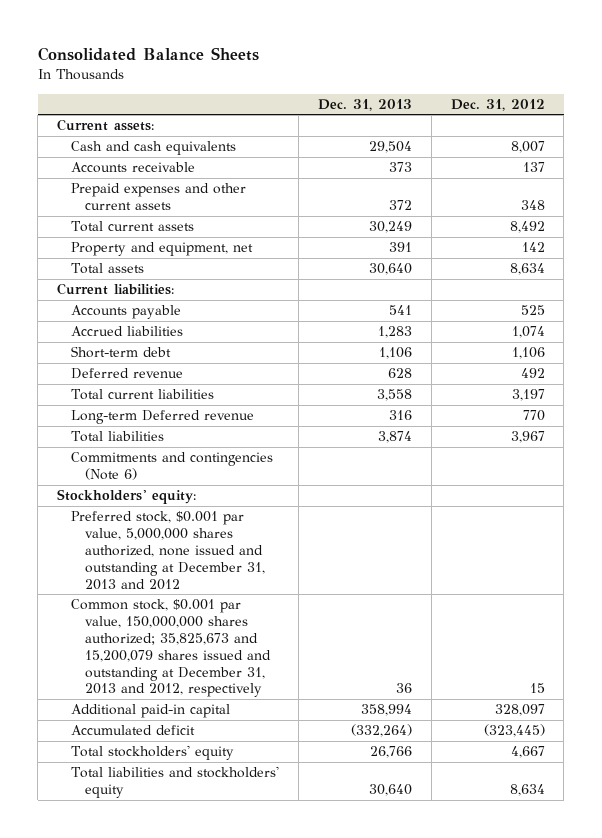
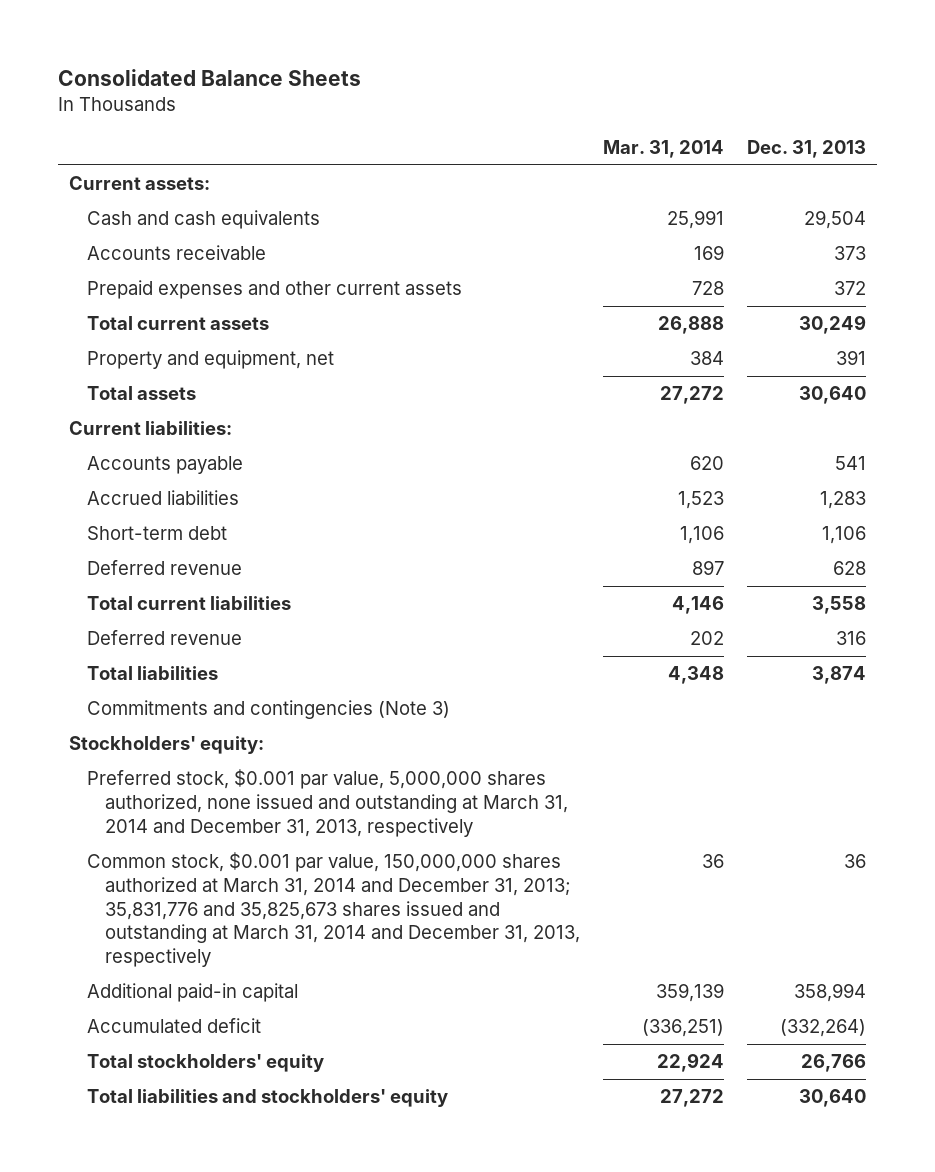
- | Dec. 31, 2013 | Dec. 31, 2012
+ | Mar. 31, 2014 | Dec. 31, 2013
- Long-term Deferred revenue | 316 | 770
+ Deferred revenue | 202 | 316
- Commitments and contingencies (Note 6)
+ Commitments and contingencies (Note 3)
- Preferred stock, $0.001 par value, 5,000,000 shares authorized, none issued and outstanding at December 31, 2013 and 2012
- Common stock, $0.001 par value, 150,000,000 shares authorized; 35,825,673 and 15,200,079 shares issued and outstanding at December 31, 2013 and 2012, respectively | 36 | 15
+ Preferred stock, $0.001 par value, 5,000,000 shares authorized, none issued and outstanding at March 31, 2014 and December 31, 2013, respectively
+ Common stock, $0.001 par value, 150,000,000 shares authorized at March 31, 2014 and December 31, 2013; 35,831,776 and 35,825,673 shares issued and outstanding at March 31, 2014 and December 31, 2013, respectively | 36 | 36

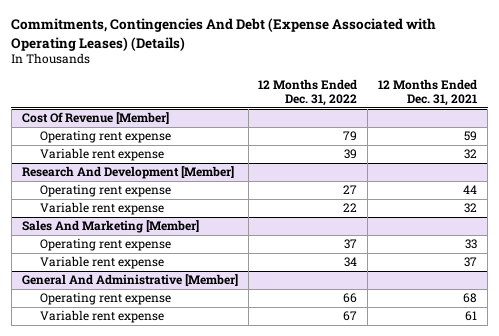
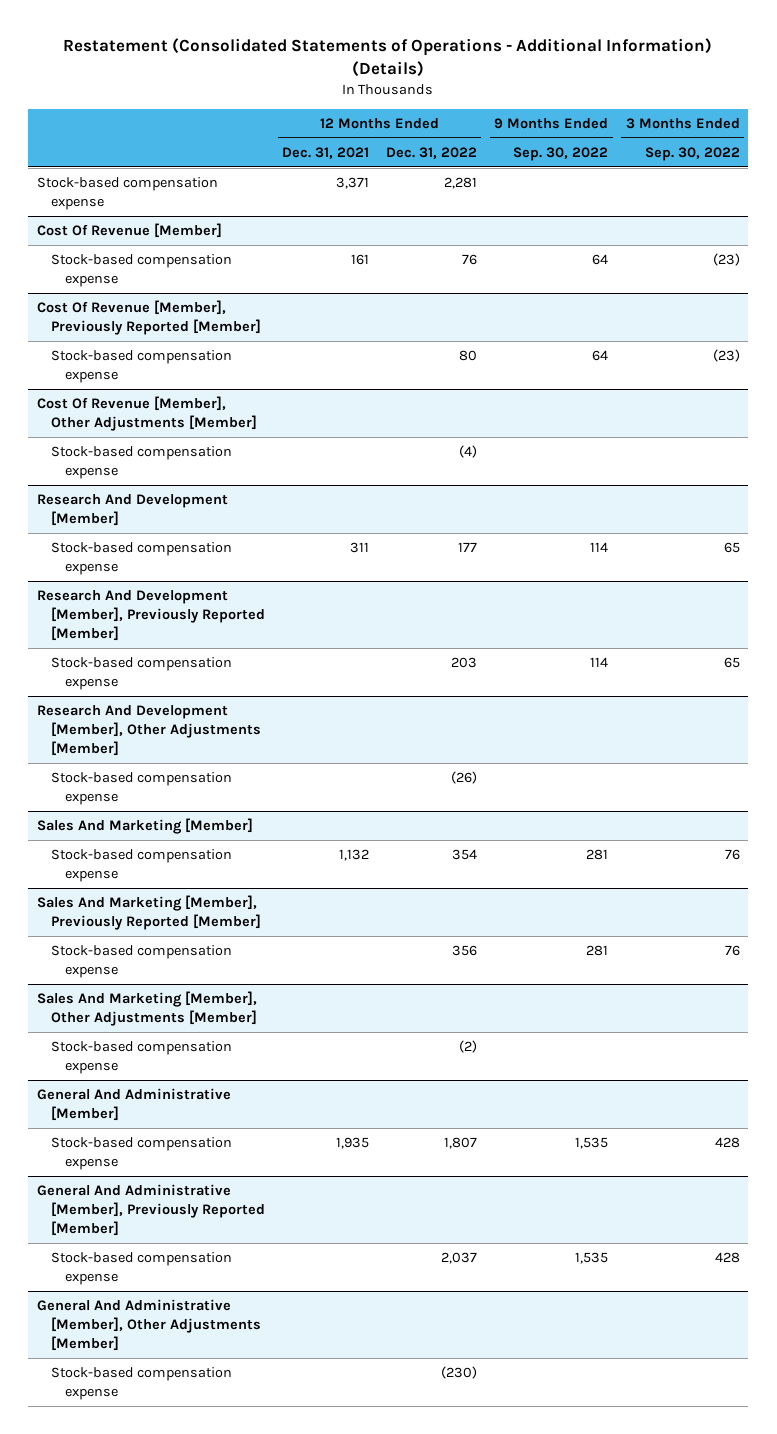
- Commitments, Contingencies And Debt (Expense Associated with Operating Leases) (Details)
+ Restatement (Consolidated Statements of Operations - Additional Information) (Details)
- | 12 Months Ended Dec. 31, 2022 | 12 Months Ended Dec. 31, 2021
+ | 12 Months Ended Dec. 31, 2021 | 12 Months Ended Dec. 31, 2022 | 9 Months Ended Sep. 30, 2022 | 3 Months Ended Sep. 30, 2022
+ Stock-based compensation expense | 3,371 | 2,281 | |
@ Cost Of Revenue [Member]
- Operating rent expense | 79 | 59
- Variable rent expense | 39 | 32
+ Stock-based compensation expense | 161 | 76 | 64 | (23)
+ Cost Of Revenue [Member], Previously Reported [Member]
+ Stock-based compensation expense | | 80 | 64 | (23)
+ Cost Of Revenue [Member], Other Adjustments [Member]
+ Stock-based compensation expense | | (4) | |
@ Research And Development [Member]
- Operating rent expense | 27 | 44
- Variable rent expense | 22 | 32
+ Stock-based compensation expense | 311 | 177 | 114 | 65
+ Research And Development [Member], Previously Reported [Member]
+ Stock-based compensation expense | | 203 | 114 | 65
+ Research And Development [Member], Other Adjustments [Member]
+ Stock-based compensation expense | | (26) | |
@ Sales And Marketing [Member]
- Operating rent expense | 37 | 33
- Variable rent expense | 34 | 37
+ Stock-based compensation expense | 1,132 | 354 | 281 | 76
+ Sales And Marketing [Member], Previously Reported [Member]
+ Stock-based compensation expense | | 356 | 281 | 76
+ Sales And Marketing [Member], Other Adjustments [Member]
+ Stock-based compensation expense | | (2) | |
@ General And Administrative [Member]
- Operating rent expense | 66 | 68
- Variable rent expense | 67 | 61
+ Stock-based compensation expense | 1,935 | 1,807 | 1,535 | 428
+ General And Administrative [Member], Previously Reported [Member]
+ Stock-based compensation expense | | 2,037 | 1,535 | 428
+ General And Administrative [Member], Other Adjustments [Member]
+ Stock-based compensation expense | | (230) | |

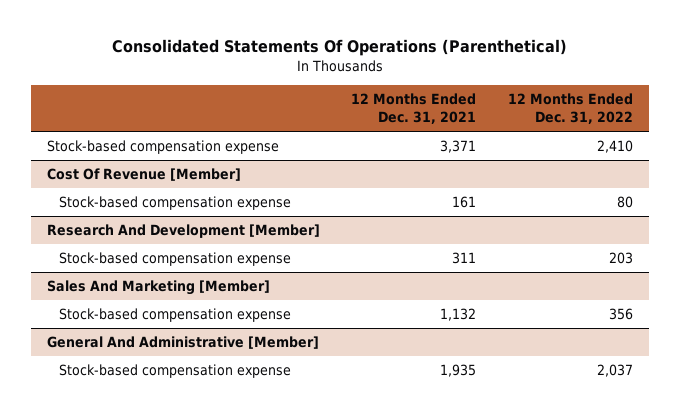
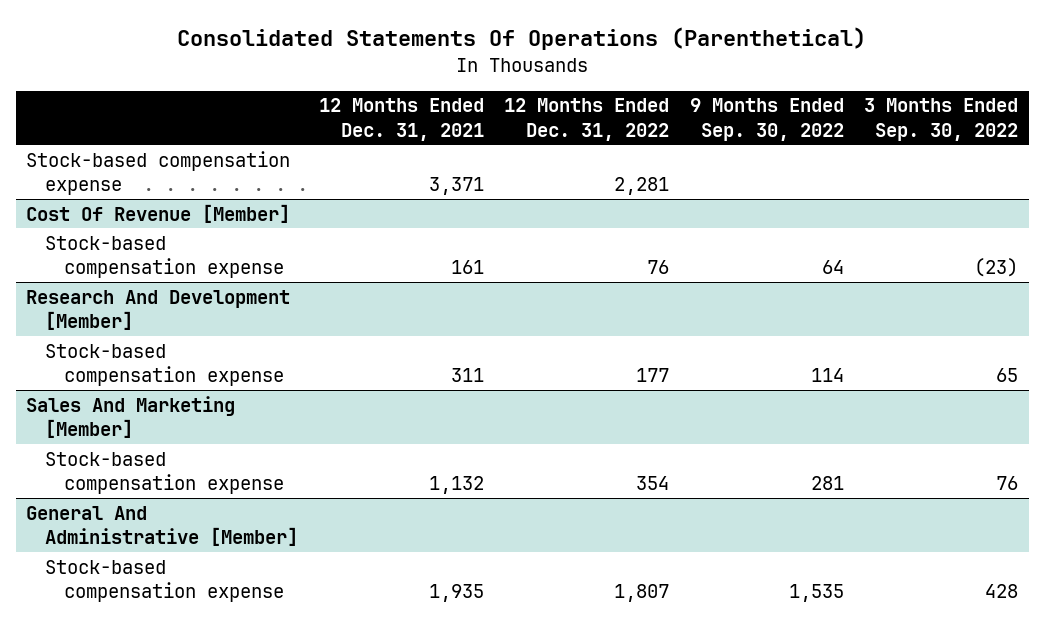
- | 12 Months Ended Dec. 31, 2021 | 12 Months Ended Dec. 31, 2022
+ | 12 Months Ended Dec. 31, 2021 | 12 Months Ended Dec. 31, 2022 | 9 Months Ended Sep. 30, 2022 | 3 Months Ended Sep. 30, 2022
- Stock-based compensation expense | 3,371 | 2,410
+ Stock-based compensation expense | 3,371 | 2,281 | |
@ Cost Of Revenue [Member]
- Stock-based compensation expense | 161 | 80
+ Stock-based compensation expense | 161 | 76 | 64 | (23)
@ Research And Development [Member]
- Stock-based compensation expense | 311 | 203
+ Stock-based compensation expense | 311 | 177 | 114 | 65
@ Sales And Marketing [Member]
- Stock-based compensation expense | 1,132 | 356
+ Stock-based compensation expense | 1,132 | 354 | 281 | 76
@ General And Administrative [Member]
- Stock-based compensation expense | 1,935 | 2,037
+ Stock-based compensation expense | 1,935 | 1,807 | 1,535 | 428

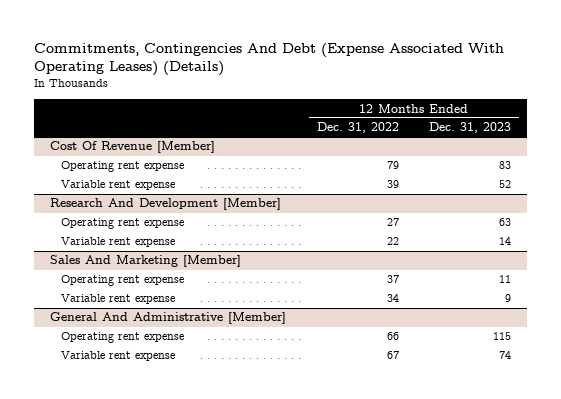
- Consolidated Statements Of Operations (Parenthetical)
+ Commitments, Contingencies And Debt (Expense Associated With Operating Leases) (Details)
- | 12 Months Ended Dec. 31, 2021 | 12 Months Ended Dec. 31, 2022 | 9 Months Ended Sep. 30, 2022 | 3 Months Ended Sep. 30, 2022
+ | 12 Months Ended Dec. 31, 2022 | 12 Months Ended Dec. 31, 2023
- Stock-based compensation expense | 3,371 | 2,281 | |
@ Cost Of Revenue [Member]
- Stock-based compensation expense | 161 | 76 | 64 | (23)
+ Operating rent expense | 79 | 83
+ Variable rent expense | 39 | 52
@ Research And Development [Member]
- Stock-based compensation expense | 311 | 177 | 114 | 65
+ Operating rent expense | 27 | 63
+ Variable rent expense | 22 | 14
@ Sales And Marketing [Member]
- Stock-based compensation expense | 1,132 | 354 | 281 | 76
+ Operating rent expense | 37 | 11
+ Variable rent expense | 34 | 9
@ General And Administrative [Member]
- Stock-based compensation expense | 1,935 | 1,807 | 1,535 | 428
+ Operating rent expense | 66 | 115
+ Variable rent expense | 67 | 74

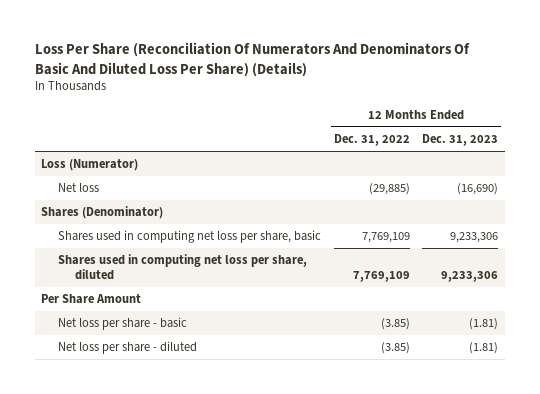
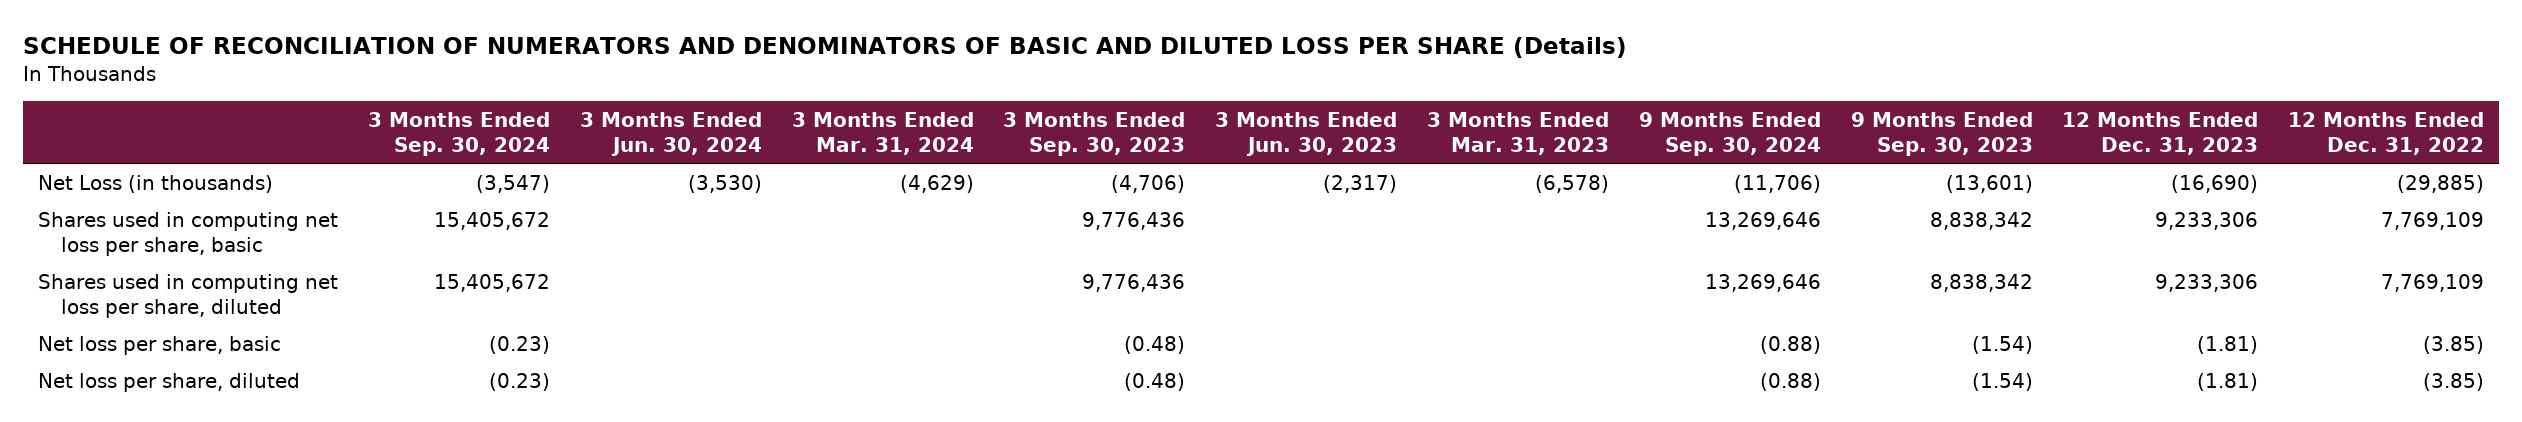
- Loss Per Share (Reconciliation Of Numerators And Denominators Of Basic And Diluted Loss Per Share) (Details)
+ SCHEDULE OF RECONCILIATION OF NUMERATORS AND DENOMINATORS OF BASIC AND DILUTED LOSS PER SHARE (Details)
- | 12 Months Ended Dec. 31, 2022 | 12 Months Ended Dec. 31, 2023
+ | 3 Months Ended Sep. 30, 2024 | 3 Months Ended Jun. 30, 2024 | 3 Months Ended Mar. 31, 2024 | 3 Months Ended Sep. 30, 2023 | 3 Months Ended Jun. 30, 2023 | 3 Months Ended Mar. 31, 2023 | 9 Months Ended Sep. 30, 2024 | 9 Months Ended Sep. 30, 2023 | 12 Months Ended Dec. 31, 2023 | 12 Months Ended Dec. 31, 2022
- Loss (Numerator)
- Net loss | (29,885) | (16,690)
- Shares (Denominator)
+ Net Loss (in thousands) | (3,547) | (3,530) | (4,629) | (4,706) | (2,317) | (6,578) | (11,706) | (13,601) | (16,690) | (29,885)
- Per Share Amount
- Net loss per share - basic | (3.85) | (1.81)
- Net loss per share - diluted | (3.85) | (1.81)
+ Net loss per share, basic | (0.23) | | | (0.48) | | | (0.88) | (1.54) | (1.81) | (3.85)
+ Net loss per share, diluted | (0.23) | | | (0.48) | | | (0.88) | (1.54) | (1.81) | (3.85)

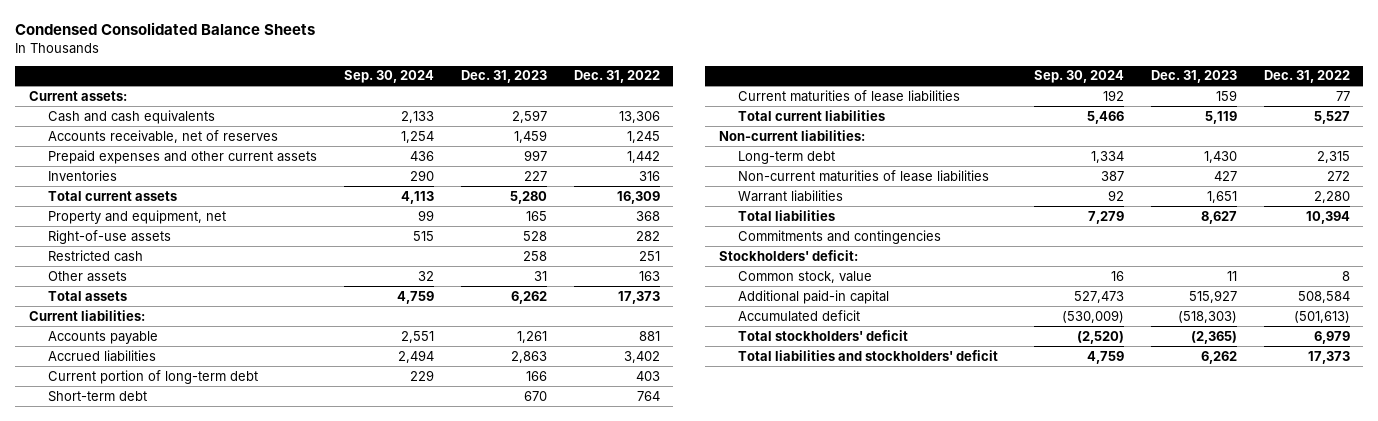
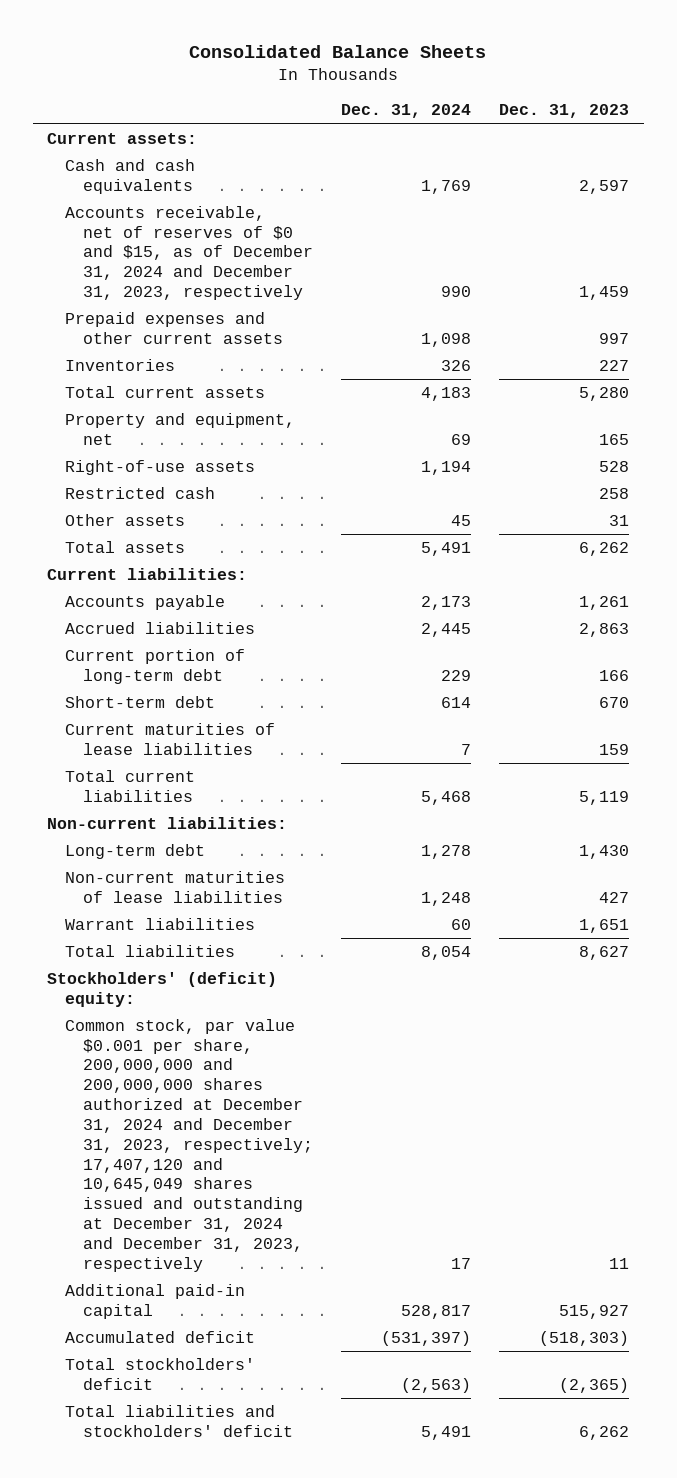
- Condensed Consolidated Balance Sheets
+ Consolidated Balance Sheets
- | Sep. 30, 2024 | Dec. 31, 2023 | Dec. 31, 2022
+ | Dec. 31, 2024 | Dec. 31, 2023
- Accounts receivable, net of reserves | 1,254 | 1,459 | 1,245
+ Accounts receivable, net of reserves of $0 and $15, as of December 31, 2024 and December 31, 2023, respectively | 990 | 1,459
- Commitments and contingencies
- Stockholders' deficit:
- Common stock, value | 16 | 11 | 8
+ Stockholders' (deficit) equity:
+ Common stock, par value $0.001 per share, 200,000,000 and 200,000,000 shares authorized at December 31, 2024 and December 31, 2023, respectively; 17,407,120 and 10,645,049 shares issued and outstanding at December 31, 2024 and December 31, 2023, respectively | 17 | 11

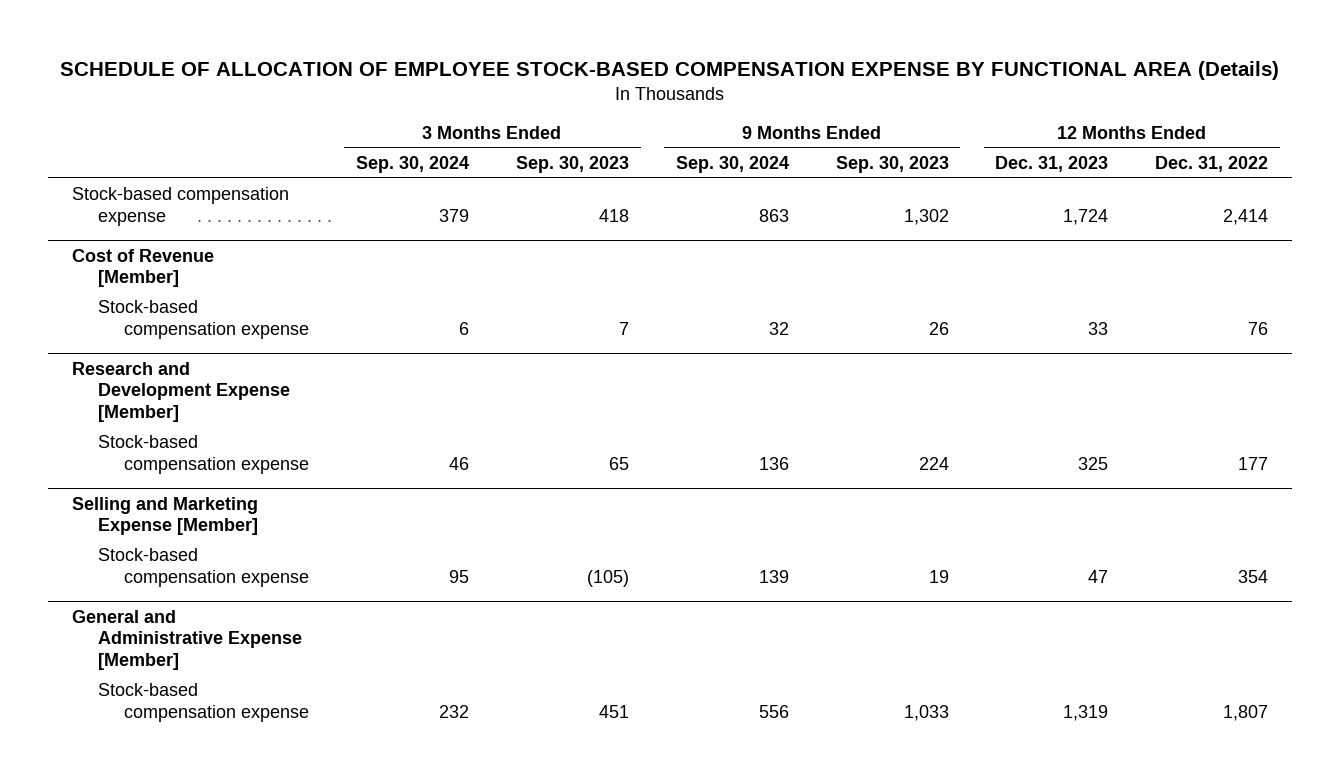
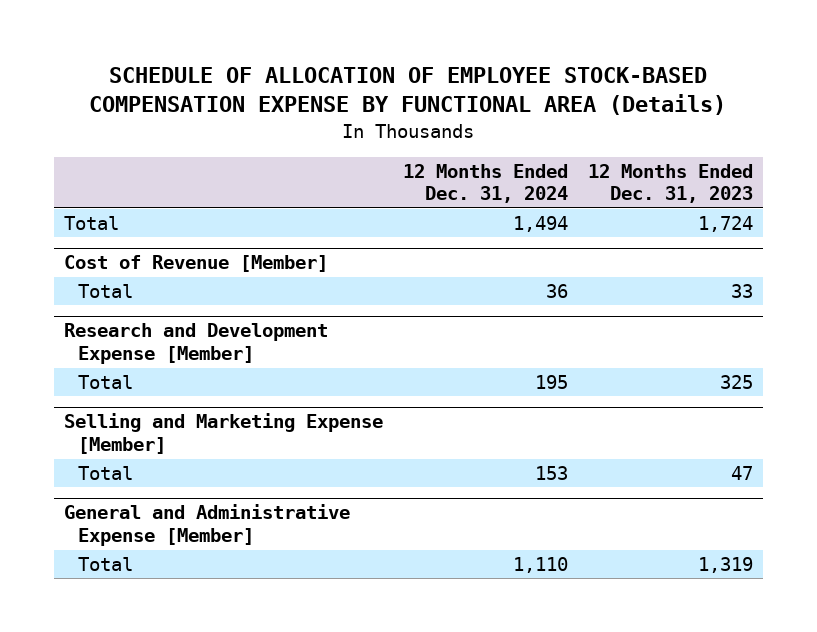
- | 3 Months Ended Sep. 30, 2024 | 3 Months Ended Sep. 30, 2023 | 9 Months Ended Sep. 30, 2024 | 9 Months Ended Sep. 30, 2023 | 12 Months Ended Dec. 31, 2023 | 12 Months Ended Dec. 31, 2022
+ | 12 Months Ended Dec. 31, 2024 | 12 Months Ended Dec. 31, 2023
- Stock-based compensation expense | 379 | 418 | 863 | 1,302 | 1,724 | 2,414
+ Total | 1,494 | 1,724
@ Cost of Revenue [Member]
- Stock-based compensation expense | 6 | 7 | 32 | 26 | 33 | 76
+ Total | 36 | 33
@ Research and Development Expense [Member]
- Stock-based compensation expense | 46 | 65 | 136 | 224 | 325 | 177
+ Total | 195 | 325
@ Selling and Marketing Expense [Member]
- Stock-based compensation expense | 95 | (105) | 139 | 19 | 47 | 354
+ Total | 153 | 47
@ General and Administrative Expense [Member]
- Stock-based compensation expense | 232 | 451 | 556 | 1,033 | 1,319 | 1,807
+ Total | 1,110 | 1,319

